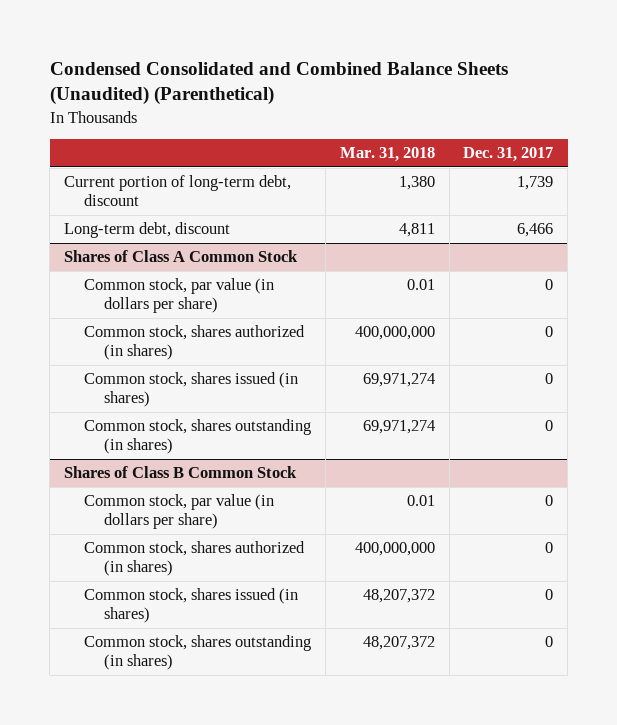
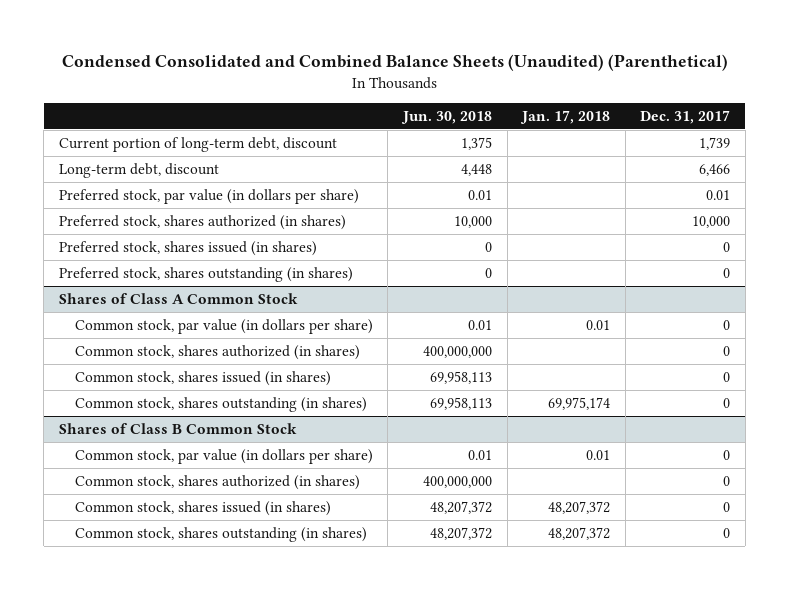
- | Mar. 31, 2018 | Dec. 31, 2017
+ | Jun. 30, 2018 | Jan. 17, 2018 | Dec. 31, 2017
+ Preferred stock, par value (in dollars per share) | 0.01 | | 0.01
+ Preferred stock, shares authorized (in shares) | 10,000 | | 10,000
+ Preferred stock, shares issued (in shares) | 0 | | 0
+ Preferred stock, shares outstanding (in shares) | 0 | | 0

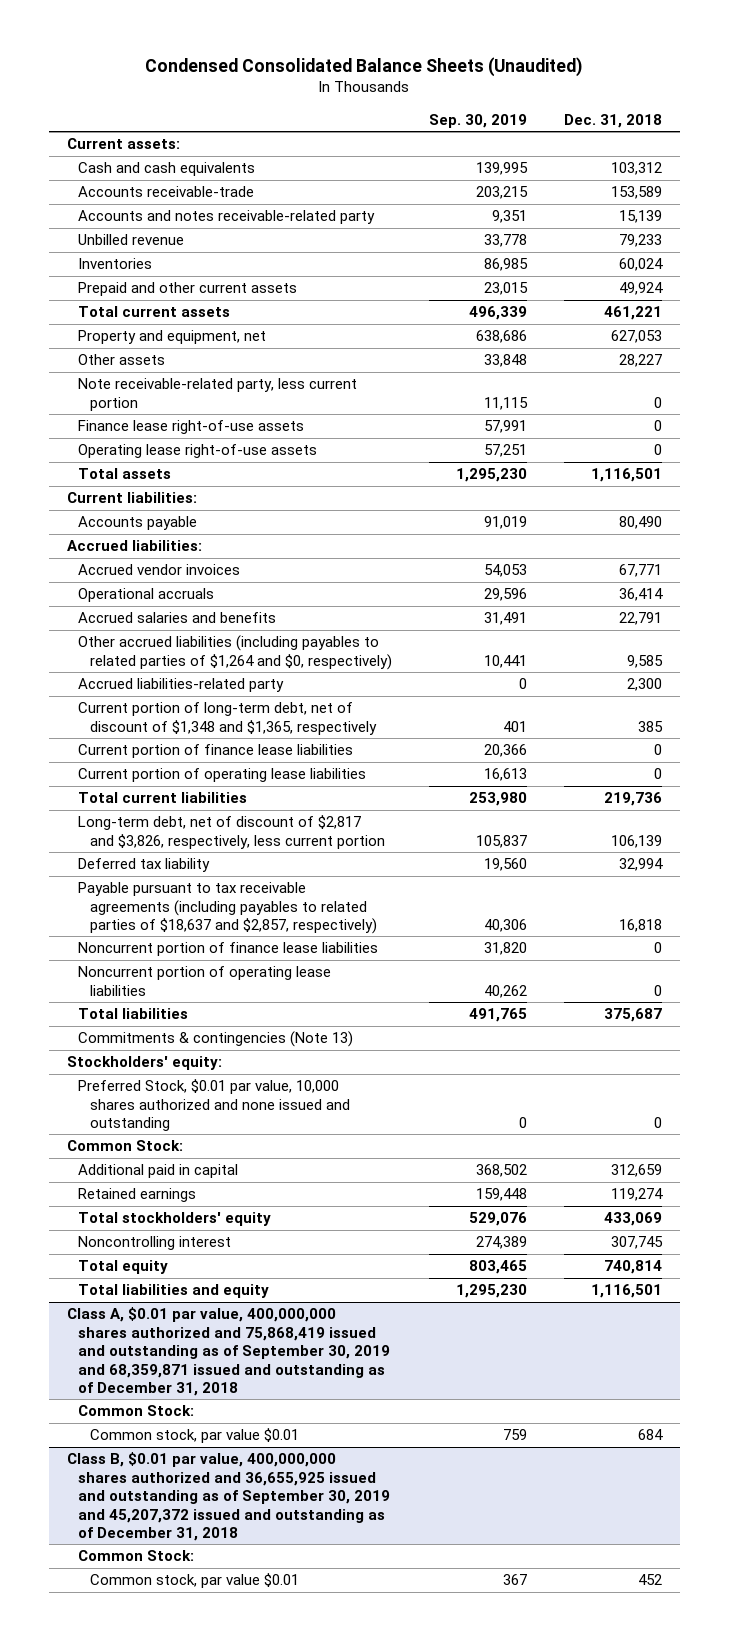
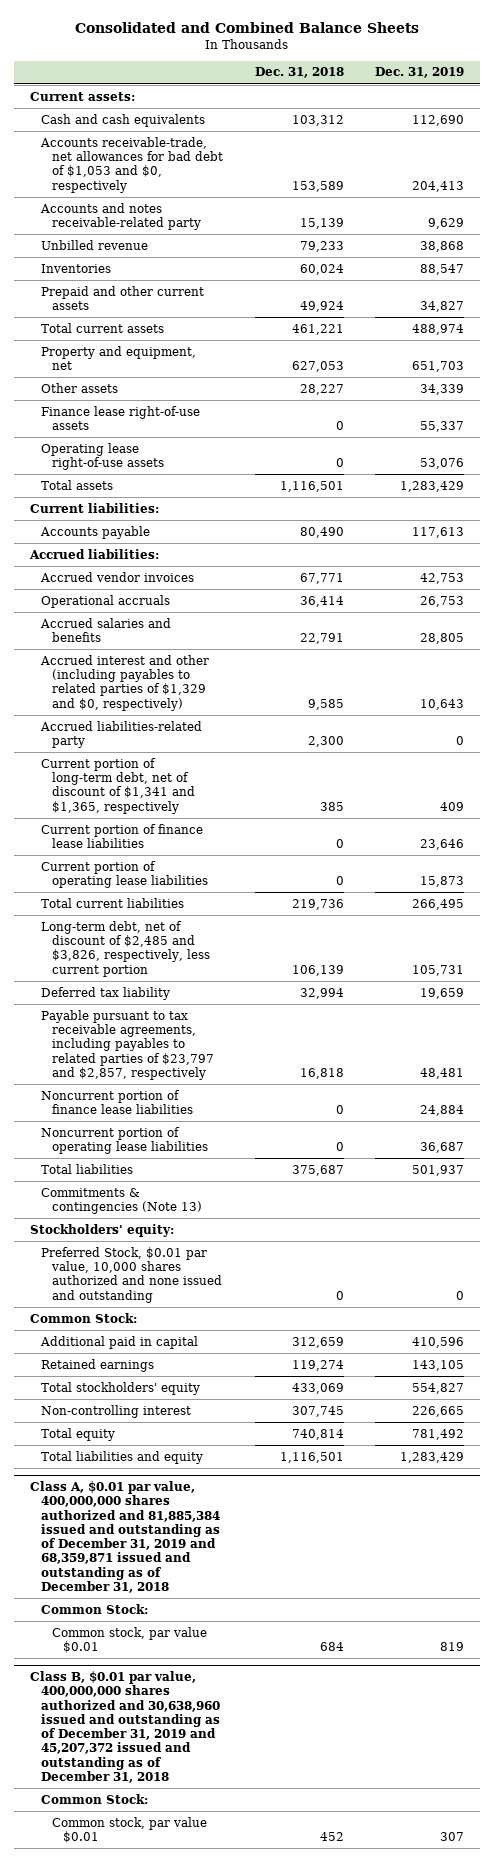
- Condensed Consolidated Balance Sheets (Unaudited)
+ Consolidated and Combined Balance Sheets
- | Sep. 30, 2019 | Dec. 31, 2018
+ | Dec. 31, 2018 | Dec. 31, 2019
- Accounts receivable-trade | 203,215 | 153,589
+ Accounts receivable-trade, net allowances for bad debt of $1,053 and $0, respectively | 153,589 | 204,413
- Note receivable-related party, less current portion | 11,115 | 0
- Other accrued liabilities (including payables to related parties of $1,264 and $0, respectively) | 10,441 | 9,585
+ Accrued interest and other (including payables to related parties of $1,329 and $0, respectively) | 9,585 | 10,643
- Current portion of long-term debt, net of discount of $1,348 and $1,365, respectively | 401 | 385
+ Current portion of long-term debt, net of discount of $1,341 and $1,365, respectively | 385 | 409
- Long-term debt, net of discount of $2,817 and $3,826, respectively, less current portion | 105,837 | 106,139
+ Long-term debt, net of discount of $2,485 and $3,826, respectively, less current portion | 106,139 | 105,731
- Payable pursuant to tax receivable agreements (including payables to related parties of $18,637 and $2,857, respectively) | 40,306 | 16,818
+ Payable pursuant to tax receivable agreements, including payables to related parties of $23,797 and $2,857, respectively | 16,818 | 48,481
- Noncontrolling interest | 274,389 | 307,745
+ Non-controlling interest | 307,745 | 226,665
- Class A, $0.01 par value, 400,000,000 shares authorized and 75,868,419 issued and outstanding as of September 30, 2019 and 68,359,871 issued and outstanding as of December 31, 2018
+ Class A, $0.01 par value, 400,000,000 shares authorized and 81,885,384 issued and outstanding as of December 31, 2019 and 68,359,871 issued and outstanding as of December 31, 2018
- Class B, $0.01 par value, 400,000,000 shares authorized and 36,655,925 issued and outstanding as of September 30, 2019 and 45,207,372 issued and outstanding as of December 31, 2018
+ Class B, $0.01 par value, 400,000,000 shares authorized and 30,638,960 issued and outstanding as of December 31, 2019 and 45,207,372 issued and outstanding as of December 31, 2018

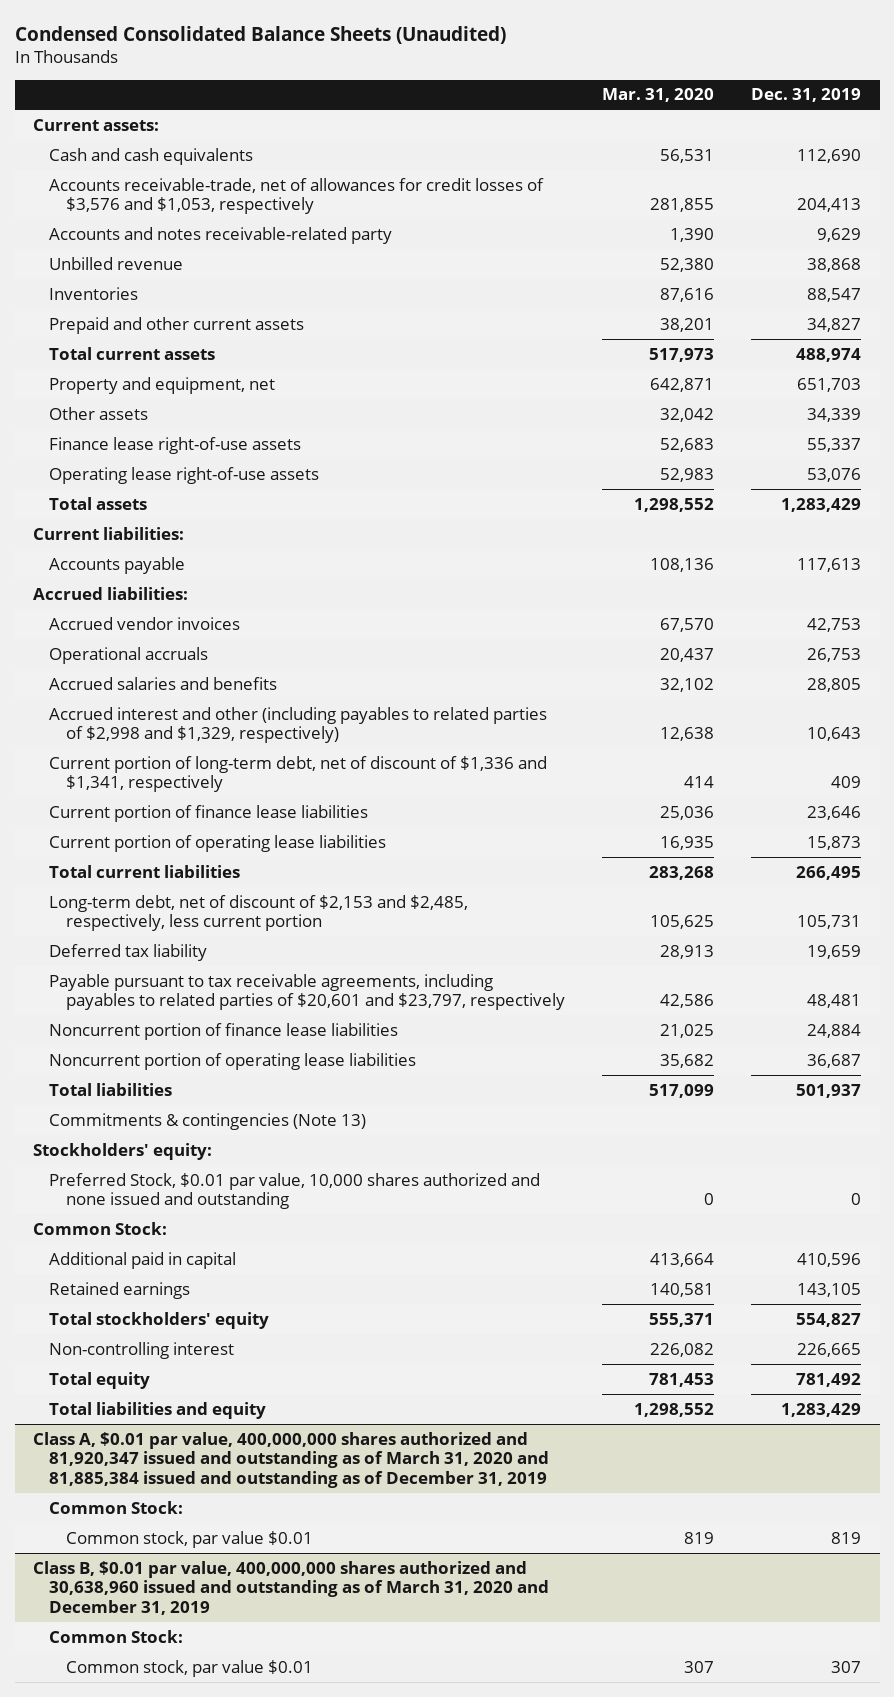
- Consolidated and Combined Balance Sheets
+ Condensed Consolidated Balance Sheets (Unaudited)
- | Dec. 31, 2018 | Dec. 31, 2019
+ | Mar. 31, 2020 | Dec. 31, 2019
- Accounts receivable-trade, net allowances for bad debt of $1,053 and $0, respectively | 153,589 | 204,413
+ Accounts receivable-trade, net of allowances for credit losses of $3,576 and $1,053, respectively | 281,855 | 204,413
- Accrued interest and other (including payables to related parties of $1,329 and $0, respectively) | 9,585 | 10,643
- Accrued liabilities-related party | 2,300 | 0
- Current portion of long-term debt, net of discount of $1,341 and $1,365, respectively | 385 | 409
+ Accrued interest and other (including payables to related parties of $2,998 and $1,329, respectively) | 12,638 | 10,643
+ Current portion of long-term debt, net of discount of $1,336 and $1,341, respectively | 414 | 409
- Long-term debt, net of discount of $2,485 and $3,826, respectively, less current portion | 106,139 | 105,731
+ Long-term debt, net of discount of $2,153 and $2,485, respectively, less current portion | 105,625 | 105,731
- Payable pursuant to tax receivable agreements, including payables to related parties of $23,797 and $2,857, respectively | 16,818 | 48,481
+ Payable pursuant to tax receivable agreements, including payables to related parties of $20,601 and $23,797, respectively | 42,586 | 48,481
- Class A, $0.01 par value, 400,000,000 shares authorized and 81,885,384 issued and outstanding as of December 31, 2019 and 68,359,871 issued and outstanding as of December 31, 2018
+ Class A, $0.01 par value, 400,000,000 shares authorized and 81,920,347 issued and outstanding as of March 31, 2020 and 81,885,384 issued and outstanding as of December 31, 2019
- Class B, $0.01 par value, 400,000,000 shares authorized and 30,638,960 issued and outstanding as of December 31, 2019 and 45,207,372 issued and outstanding as of December 31, 2018
+ Class B, $0.01 par value, 400,000,000 shares authorized and 30,638,960 issued and outstanding as of March 31, 2020 and December 31, 2019

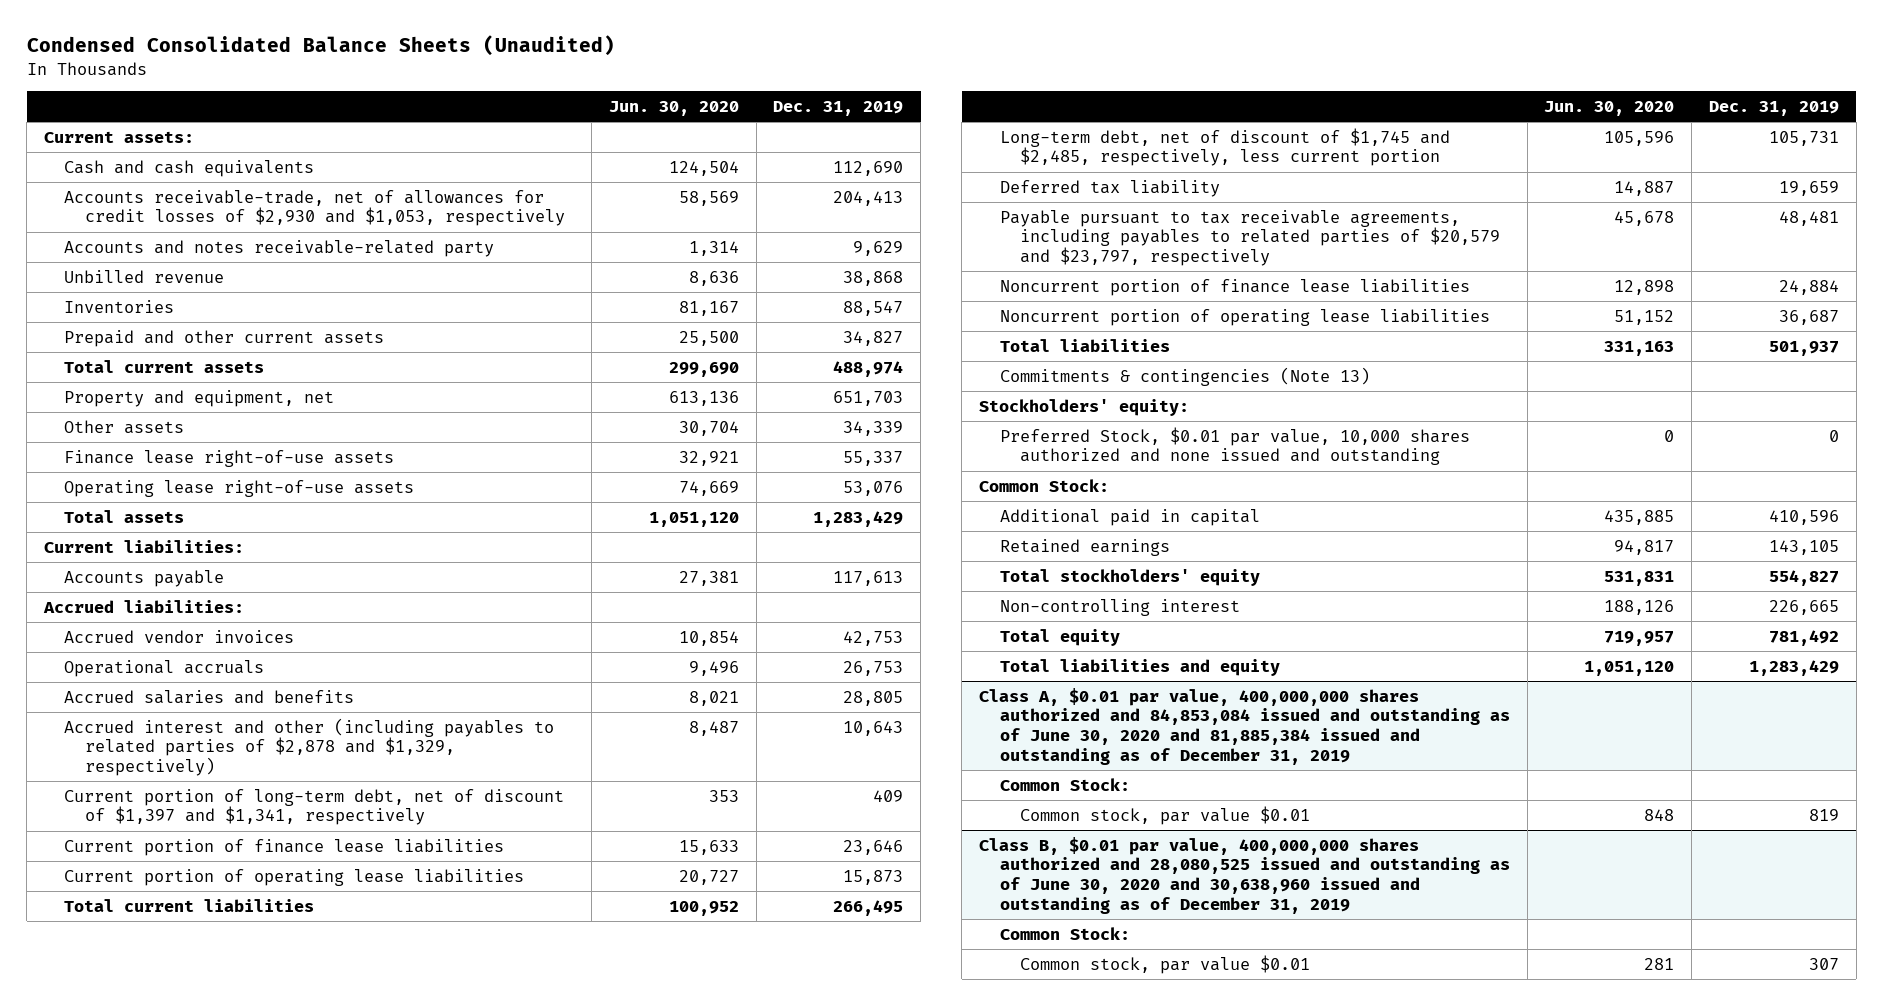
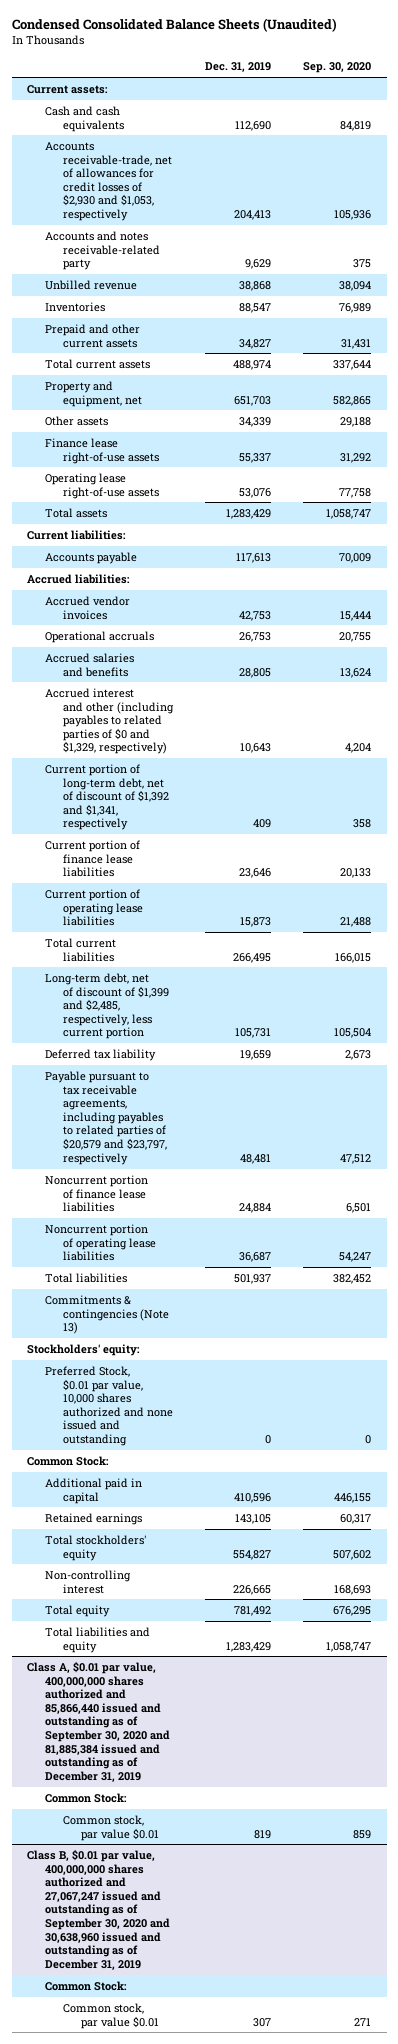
- | Jun. 30, 2020 | Dec. 31, 2019
+ | Dec. 31, 2019 | Sep. 30, 2020
- Accrued interest and other (including payables to related parties of $2,878 and $1,329, respectively) | 8,487 | 10,643
- Current portion of long-term debt, net of discount of $1,397 and $1,341, respectively | 353 | 409
+ Accrued interest and other (including payables to related parties of $0 and $1,329, respectively) | 10,643 | 4,204
+ Current portion of long-term debt, net of discount of $1,392 and $1,341, respectively | 409 | 358
- Long-term debt, net of discount of $1,745 and $2,485, respectively, less current portion | 105,596 | 105,731
+ Long-term debt, net of discount of $1,399 and $2,485, respectively, less current portion | 105,731 | 105,504
- Class A, $0.01 par value, 400,000,000 shares authorized and 84,853,084 issued and outstanding as of June 30, 2020 and 81,885,384 issued and outstanding as of December 31, 2019
+ Class A, $0.01 par value, 400,000,000 shares authorized and 85,866,440 issued and outstanding as of September 30, 2020 and 81,885,384 issued and outstanding as of December 31, 2019
- Class B, $0.01 par value, 400,000,000 shares authorized and 28,080,525 issued and outstanding as of June 30, 2020 and 30,638,960 issued and outstanding as of December 31, 2019
+ Class B, $0.01 par value, 400,000,000 shares authorized and 27,067,247 issued and outstanding as of September 30, 2020 and 30,638,960 issued and outstanding as of December 31, 2019

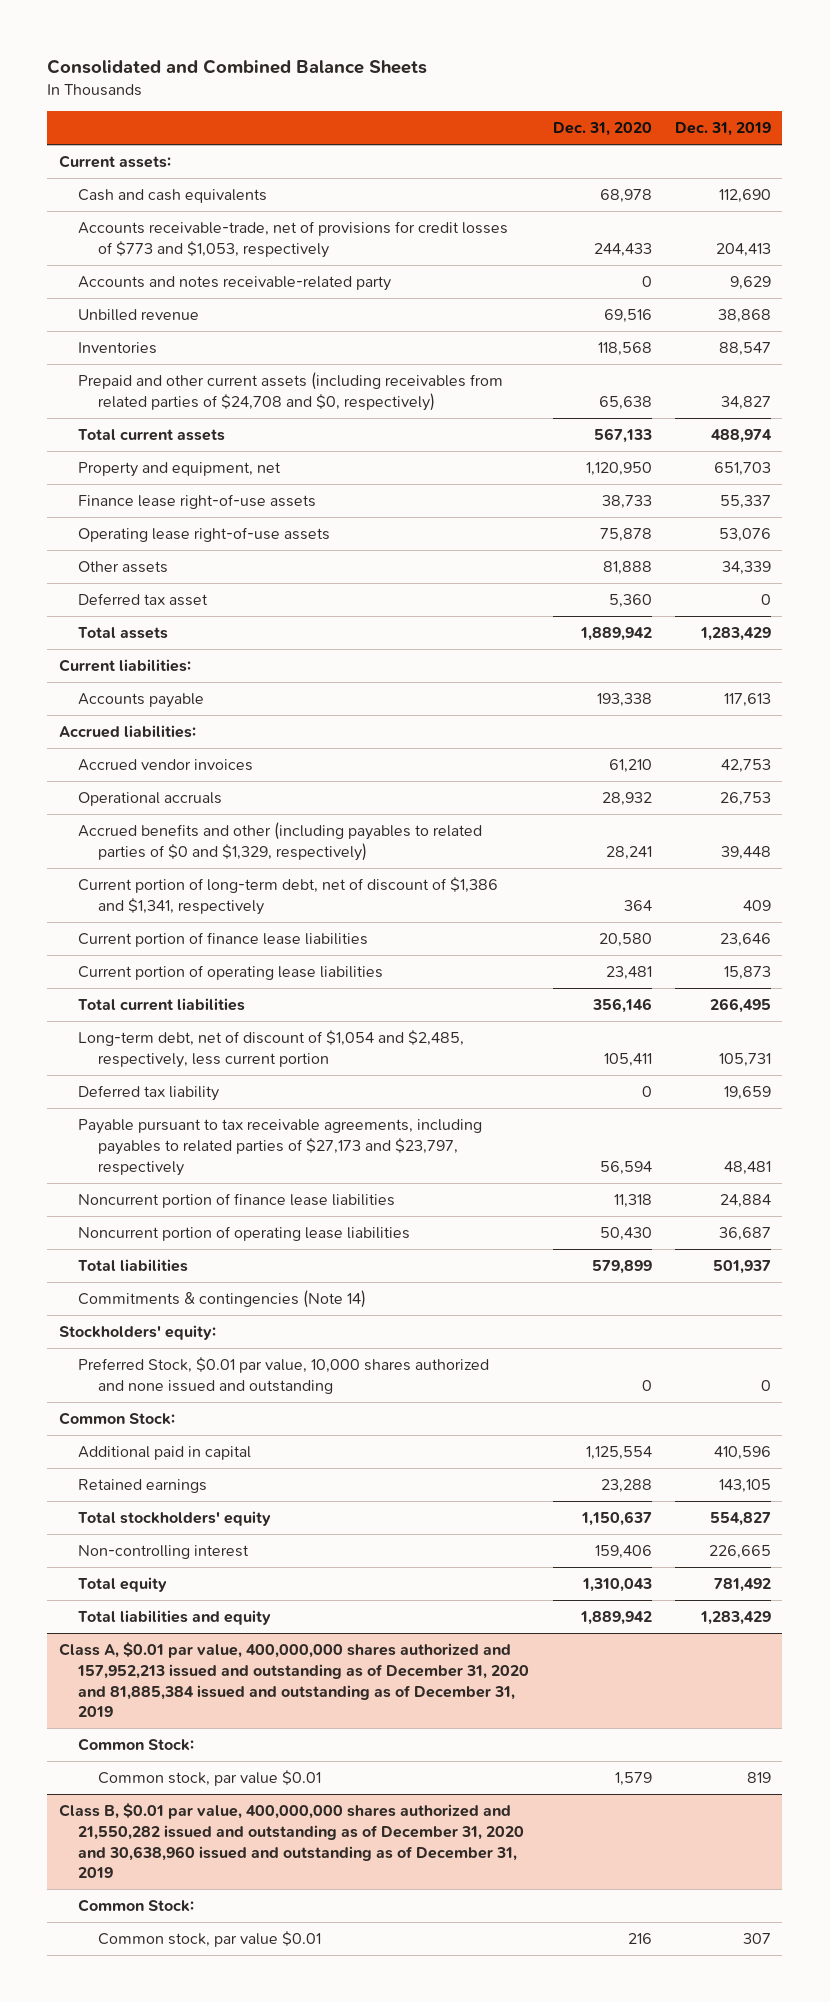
- Condensed Consolidated Balance Sheets (Unaudited)
+ Consolidated and Combined Balance Sheets
- | Dec. 31, 2019 | Sep. 30, 2020
+ | Dec. 31, 2020 | Dec. 31, 2019
- Accounts receivable-trade, net of allowances for credit losses of $2,930 and $1,053, respectively | 204,413 | 105,936
+ Accounts receivable-trade, net of provisions for credit losses of $773 and $1,053, respectively | 244,433 | 204,413
- Prepaid and other current assets | 34,827 | 31,431
+ Prepaid and other current assets (including receivables from related parties of $24,708 and $0, respectively) | 65,638 | 34,827
moved down: Other assets | 81,888 | 34,339
+ Deferred tax asset | 5,360 | 0
- Accrued salaries and benefits | 28,805 | 13,624
- Accrued interest and other (including payables to related parties of $0 and $1,329, respectively) | 10,643 | 4,204
- Current portion of long-term debt, net of discount of $1,392 and $1,341, respectively | 409 | 358
+ Accrued benefits and other (including payables to related parties of $0 and $1,329, respectively) | 28,241 | 39,448
+ Current portion of long-term debt, net of discount of $1,386 and $1,341, respectively | 364 | 409
- Long-term debt, net of discount of $1,399 and $2,485, respectively, less current portion | 105,731 | 105,504
+ Long-term debt, net of discount of $1,054 and $2,485, respectively, less current portion | 105,411 | 105,731
- Payable pursuant to tax receivable agreements, including payables to related parties of $20,579 and $23,797, respectively | 48,481 | 47,512
+ Payable pursuant to tax receivable agreements, including payables to related parties of $27,173 and $23,797, respectively | 56,594 | 48,481
- Commitments & contingencies (Note 13)
+ Commitments & contingencies (Note 14)
- Class A, $0.01 par value, 400,000,000 shares authorized and 85,866,440 issued and outstanding as of September 30, 2020 and 81,885,384 issued and outstanding as of December 31, 2019
+ Class A, $0.01 par value, 400,000,000 shares authorized and 157,952,213 issued and outstanding as of December 31, 2020 and 81,885,384 issued and outstanding as of December 31, 2019
- Class B, $0.01 par value, 400,000,000 shares authorized and 27,067,247 issued and outstanding as of September 30, 2020 and 30,638,960 issued and outstanding as of December 31, 2019
+ Class B, $0.01 par value, 400,000,000 shares authorized and 21,550,282 issued and outstanding as of December 31, 2020 and 30,638,960 issued and outstanding as of December 31, 2019

